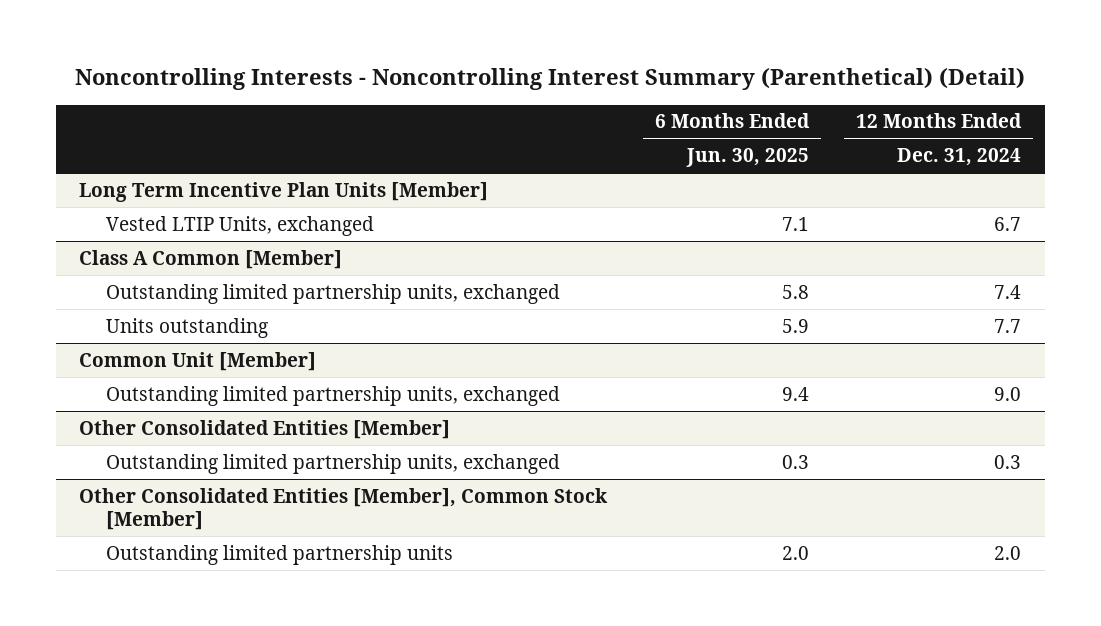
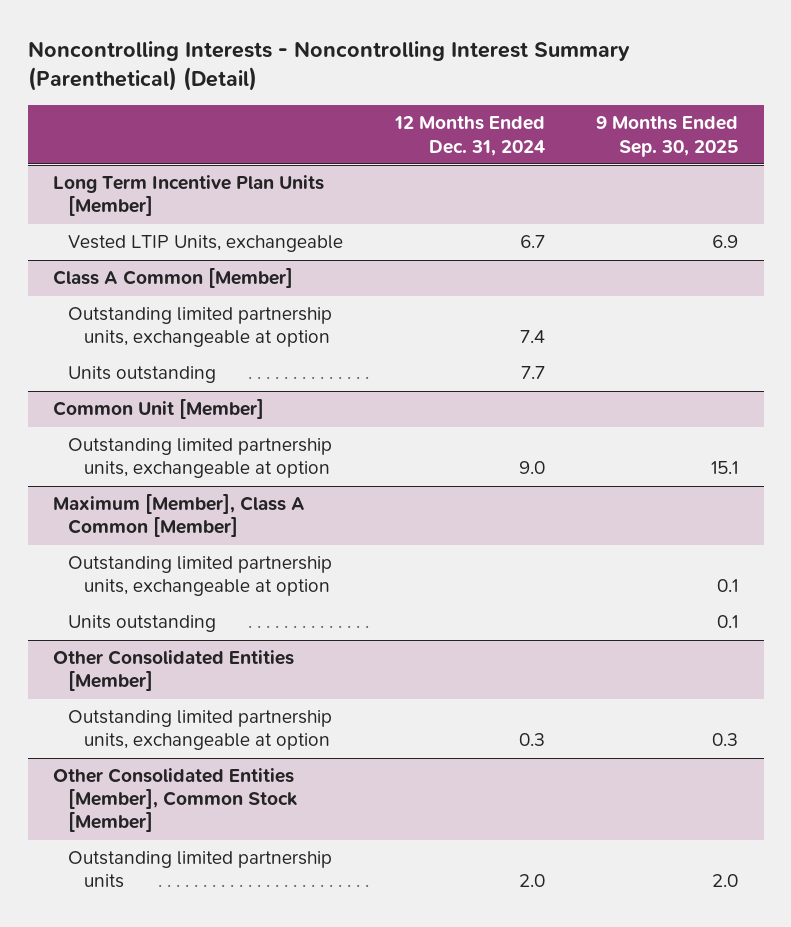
- | 6 Months Ended Jun. 30, 2025 | 12 Months Ended Dec. 31, 2024
+ | 12 Months Ended Dec. 31, 2024 | 9 Months Ended Sep. 30, 2025
@ Long Term Incentive Plan Units [Member]
- Vested LTIP Units, exchanged | 7.1 | 6.7
+ Vested LTIP Units, exchangeable | 6.7 | 6.9
@ Class A Common [Member]
- Outstanding limited partnership units, exchanged | 5.8 | 7.4
+ Outstanding limited partnership units, exchangeable at option | 7.4 |
@ Common Unit [Member]
- Outstanding limited partnership units, exchanged | 9.4 | 9.0
+ Outstanding limited partnership units, exchangeable at option | 9.0 | 15.1
+ Maximum [Member], Class A Common [Member]
+ Outstanding limited partnership units, exchangeable at option | | 0.1
+ Units outstanding | | 0.1
@ Other Consolidated Entities [Member]
- Outstanding limited partnership units, exchanged | 0.3 | 0.3
+ Outstanding limited partnership units, exchangeable at option | 0.3 | 0.3

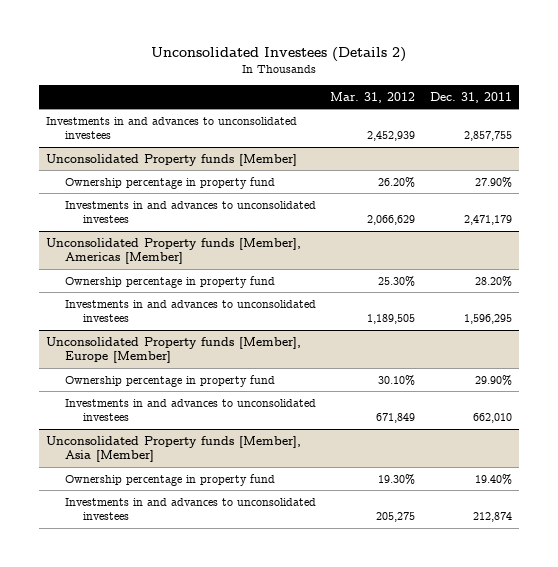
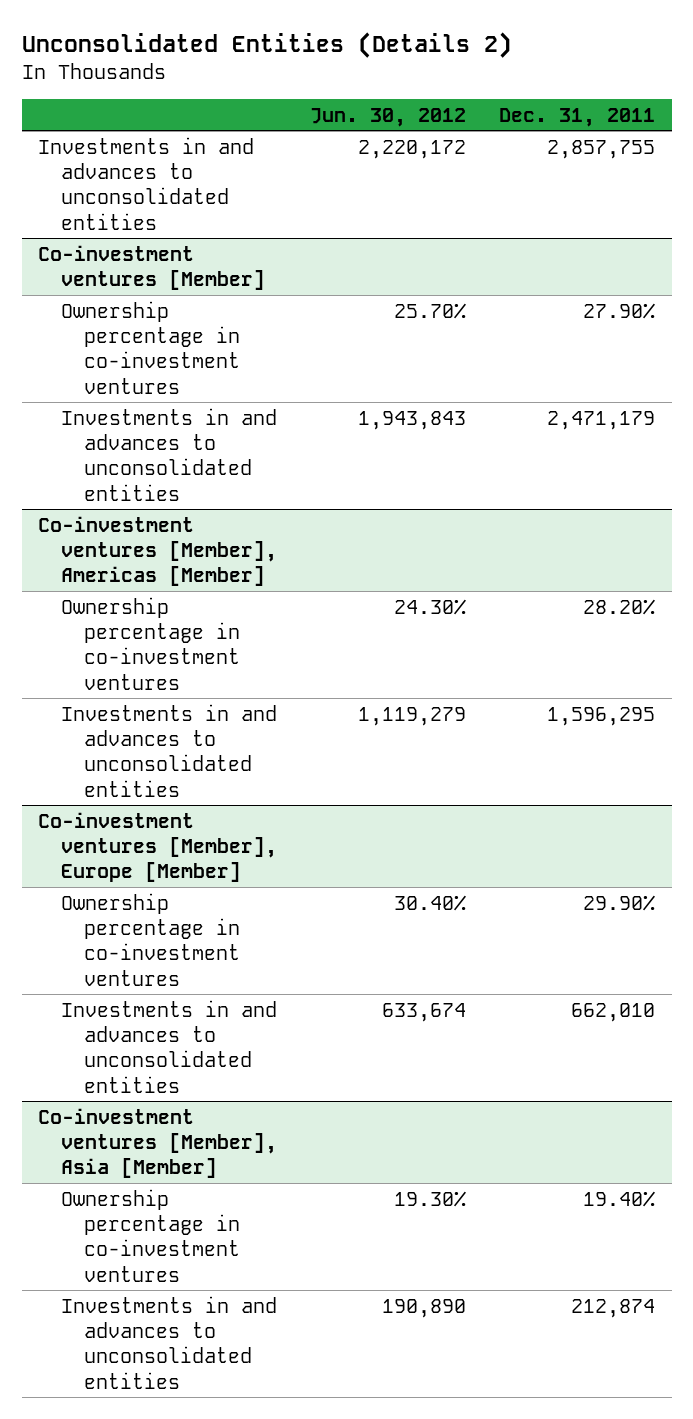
- Unconsolidated Investees (Details 2)
+ Unconsolidated Entities (Details 2)
- | Mar. 31, 2012 | Dec. 31, 2011
+ | Jun. 30, 2012 | Dec. 31, 2011
- Investments in and advances to unconsolidated investees | 2,452,939 | 2,857,755
- Unconsolidated Property funds [Member]
- Ownership percentage in property fund | 26.20% | 27.90%
- Investments in and advances to unconsolidated investees | 2,066,629 | 2,471,179
- Unconsolidated Property funds [Member], Americas [Member]
- Ownership percentage in property fund | 25.30% | 28.20%
- Investments in and advances to unconsolidated investees | 1,189,505 | 1,596,295
- Unconsolidated Property funds [Member], Europe [Member]
- Ownership percentage in property fund | 30.10% | 29.90%
- Investments in and advances to unconsolidated investees | 671,849 | 662,010
- Unconsolidated Property funds [Member], Asia [Member]
- Ownership percentage in property fund | 19.30% | 19.40%
- Investments in and advances to unconsolidated investees | 205,275 | 212,874
+ Investments in and advances to unconsolidated entities | 2,220,172 | 2,857,755
+ Co-investment ventures [Member]
+ Ownership percentage in co-investment ventures | 25.70% | 27.90%
+ Investments in and advances to unconsolidated entities | 1,943,843 | 2,471,179
+ Co-investment ventures [Member], Americas [Member]
+ Ownership percentage in co-investment ventures | 24.30% | 28.20%
+ Investments in and advances to unconsolidated entities | 1,119,279 | 1,596,295
+ Co-investment ventures [Member], Europe [Member]
+ Ownership percentage in co-investment ventures | 30.40% | 29.90%
+ Investments in and advances to unconsolidated entities | 633,674 | 662,010
+ Co-investment ventures [Member], Asia [Member]
+ Ownership percentage in co-investment ventures | 19.30% | 19.40%
+ Investments in and advances to unconsolidated entities | 190,890 | 212,874

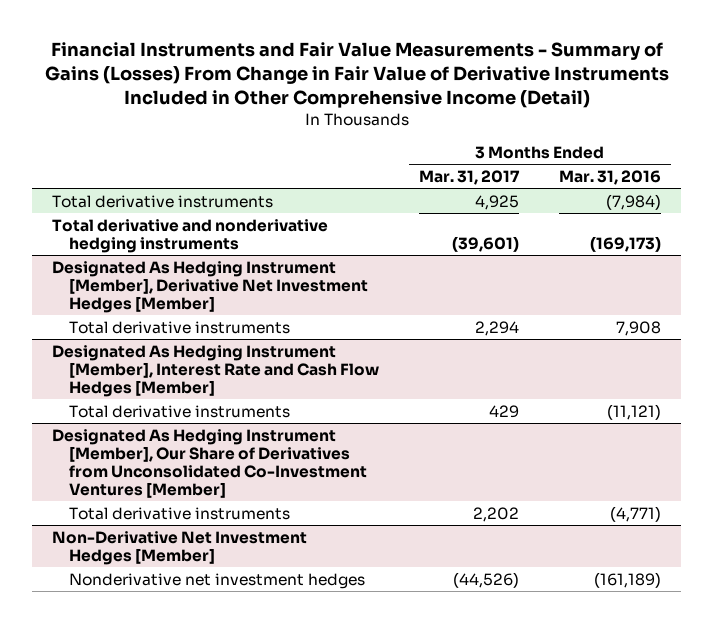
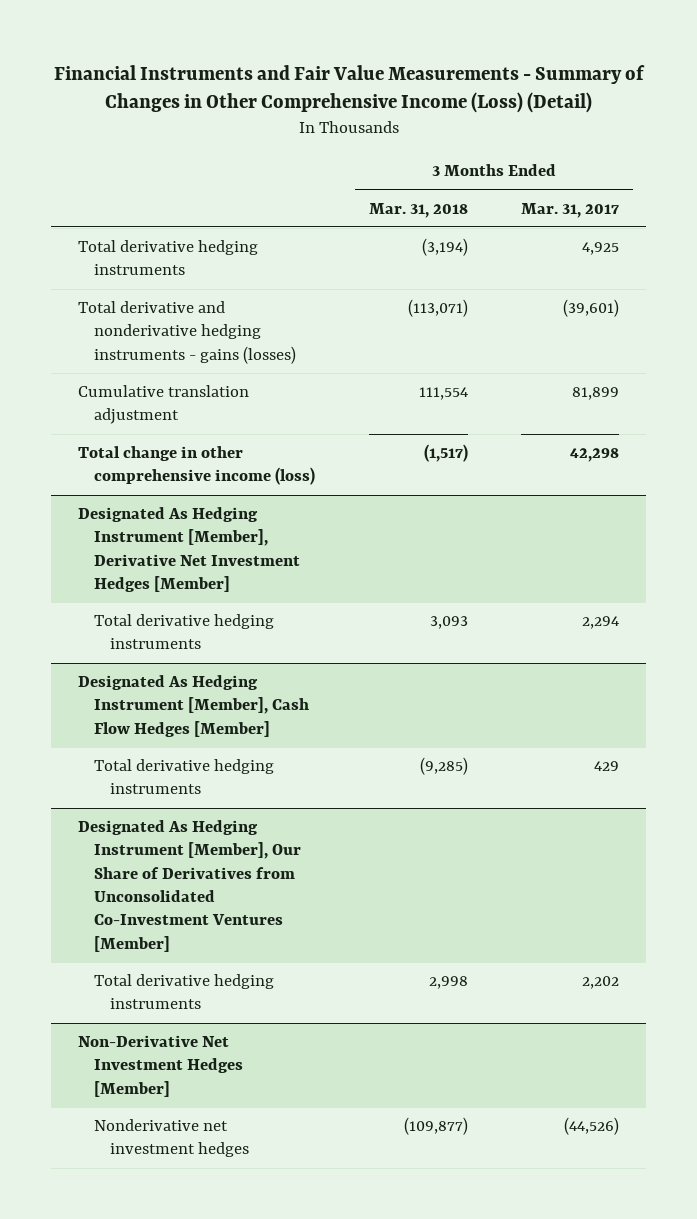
- Financial Instruments and Fair Value Measurements - Summary of Gains (Losses) From Change in Fair Value of Derivative Instruments Included in Other Comprehensive Income (Detail)
+ Financial Instruments and Fair Value Measurements - Summary of Changes in Other Comprehensive Income (Loss) (Detail)
- | 3 Months Ended Mar. 31, 2017 | 3 Months Ended Mar. 31, 2016
+ | 3 Months Ended Mar. 31, 2018 | 3 Months Ended Mar. 31, 2017
- Total derivative instruments | 4,925 | (7,984)
- Total derivative and nonderivative hedging instruments | (39,601) | (169,173)
+ Total derivative hedging instruments | (3,194) | 4,925
+ Total derivative and nonderivative hedging instruments - gains (losses) | (113,071) | (39,601)
+ Cumulative translation adjustment | 111,554 | 81,899
+ Total change in other comprehensive income (loss) | (1,517) | 42,298
@ Designated As Hedging Instrument [Member], Derivative Net Investment Hedges [Member]
- Total derivative instruments | 2,294 | 7,908
- Designated As Hedging Instrument [Member], Interest Rate and Cash Flow Hedges [Member]
- Total derivative instruments | 429 | (11,121)
@ Designated As Hedging Instrument [Member], Derivative Net Investment Hedges [Member]
+ Total derivative hedging instruments | 3,093 | 2,294
+ Designated As Hedging Instrument [Member], Cash Flow Hedges [Member]
+ Total derivative hedging instruments | (9,285) | 429
@ Designated As Hedging Instrument [Member], Our Share of Derivatives from Unconsolidated Co-Investment Ventures [Member]
- Total derivative instruments | 2,202 | (4,771)
+ Total derivative hedging instruments | 2,998 | 2,202

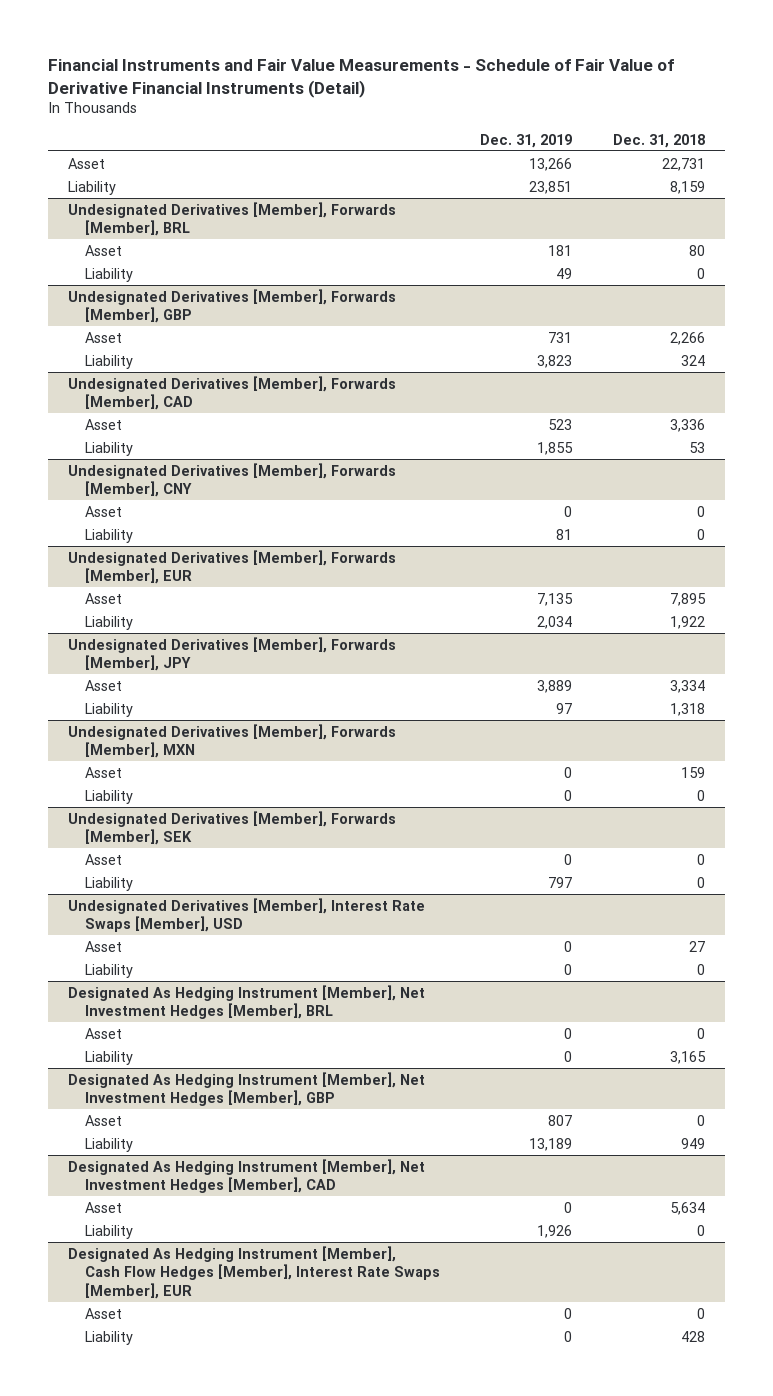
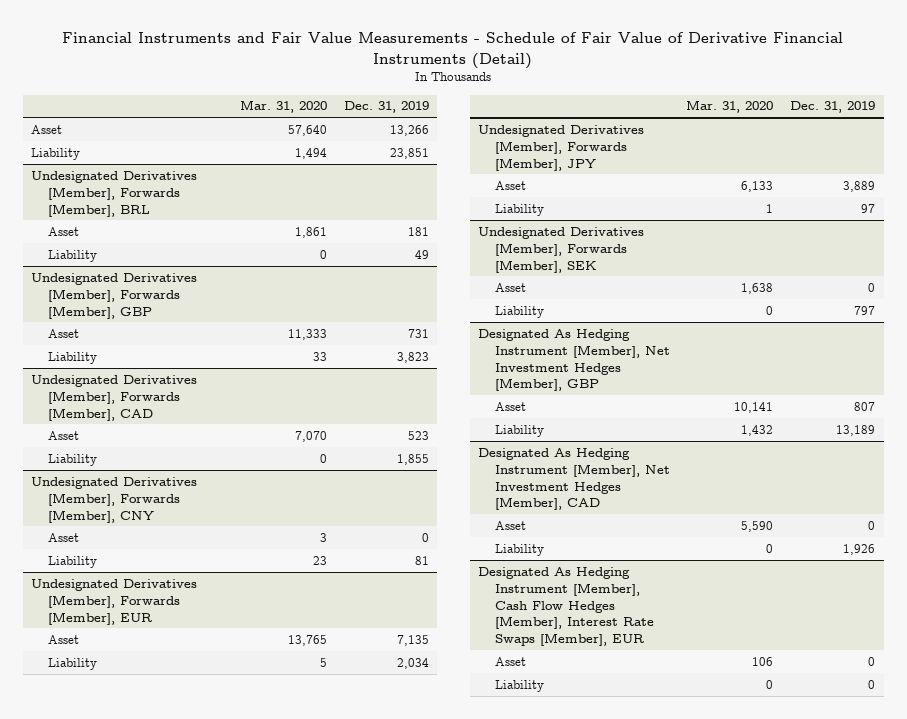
- | Dec. 31, 2019 | Dec. 31, 2018
+ | Mar. 31, 2020 | Dec. 31, 2019
- Undesignated Derivatives [Member], Forwards [Member], MXN
- Asset | 0 | 159
- Liability | 0 | 0
- Undesignated Derivatives [Member], Interest Rate Swaps [Member], USD
- Asset | 0 | 27
- Liability | 0 | 0
- Designated As Hedging Instrument [Member], Net Investment Hedges [Member], BRL
- Asset | 0 | 0
- Liability | 0 | 3,165

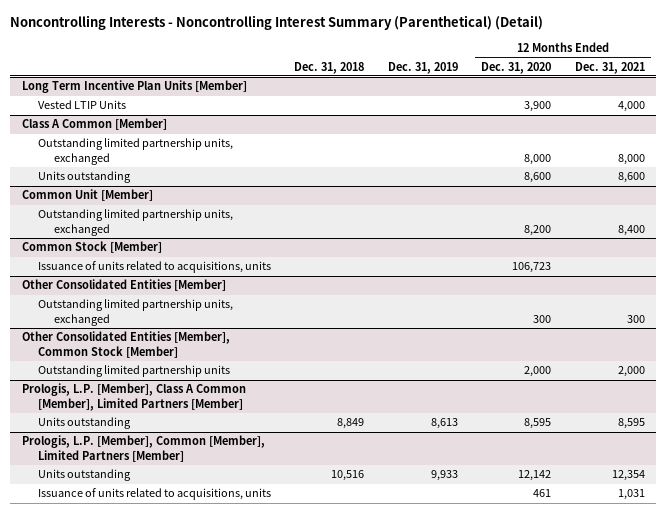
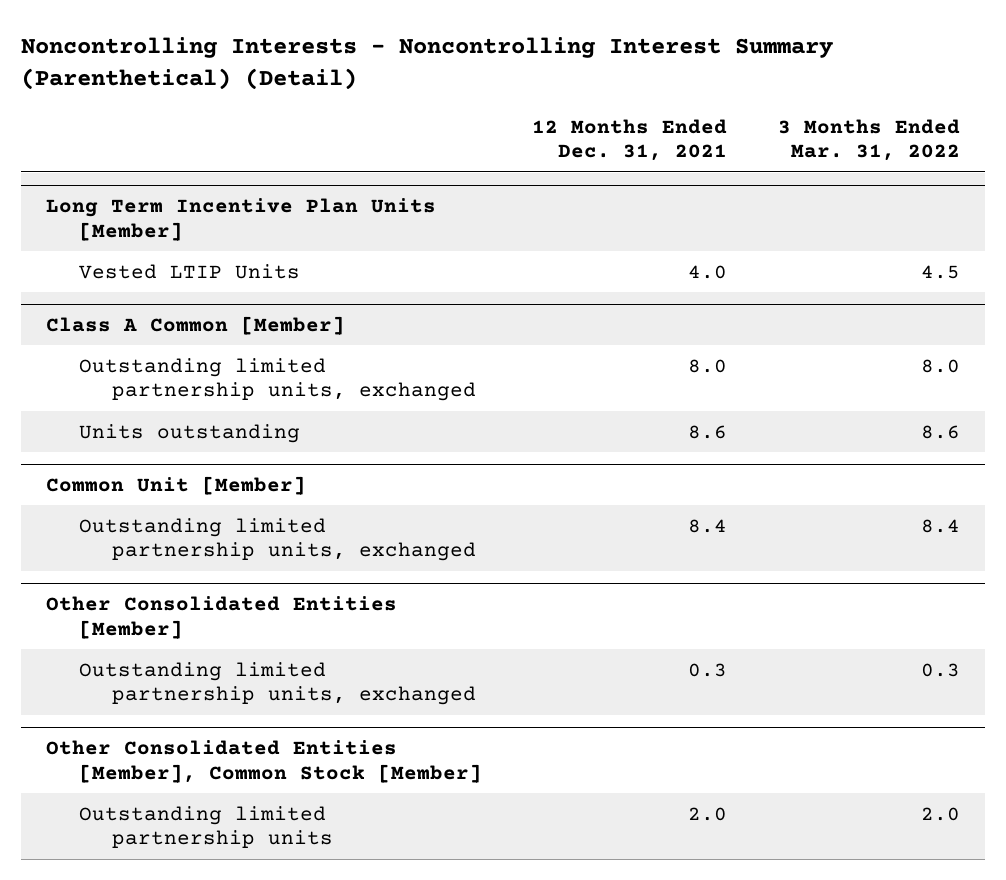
- | Dec. 31, 2018 | Dec. 31, 2019 | 12 Months Ended Dec. 31, 2020 | 12 Months Ended Dec. 31, 2021
+ | 12 Months Ended Dec. 31, 2021 | 3 Months Ended Mar. 31, 2022
@ Long Term Incentive Plan Units [Member]
- Vested LTIP Units | | | 3,900 | 4,000
+ Vested LTIP Units | 4.0 | 4.5
@ Class A Common [Member]
- Outstanding limited partnership units, exchanged | | | 8,000 | 8,000
- Units outstanding | | | 8,600 | 8,600
+ Outstanding limited partnership units, exchanged | 8.0 | 8.0
+ Units outstanding | 8.6 | 8.6
@ Common Unit [Member]
- Outstanding limited partnership units, exchanged | | | 8,200 | 8,400
- Common Stock [Member]
- Issuance of units related to acquisitions, units | | | 106,723 |
@ Common Unit [Member]
+ Outstanding limited partnership units, exchanged | 8.4 | 8.4
@ Other Consolidated Entities [Member]
- Outstanding limited partnership units, exchanged | | | 300 | 300
+ Outstanding limited partnership units, exchanged | 0.3 | 0.3
@ Other Consolidated Entities [Member], Common Stock [Member]
- Outstanding limited partnership units | | | 2,000 | 2,000
- Prologis, L.P. [Member], Class A Common [Member], Limited Partners [Member]
- Units outstanding | 8,849 | 8,613 | 8,595 | 8,595
- Prologis, L.P. [Member], Common [Member], Limited Partners [Member]
- Units outstanding | 10,516 | 9,933 | 12,142 | 12,354
- Issuance of units related to acquisitions, units | | | 461 | 1,031
@ Other Consolidated Entities [Member], Common Stock [Member]
+ Outstanding limited partnership units | 2.0 | 2.0

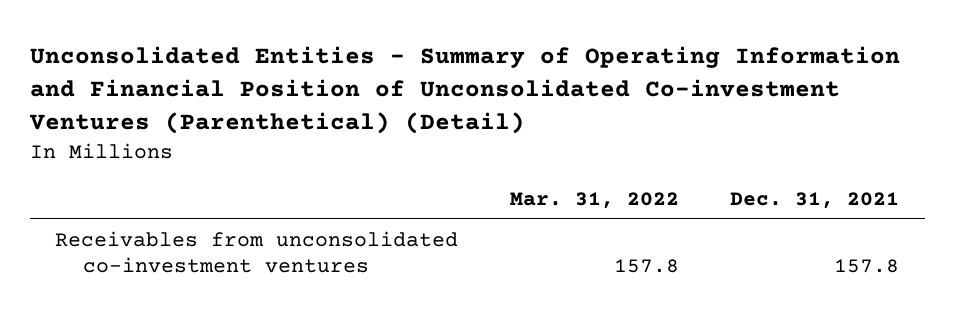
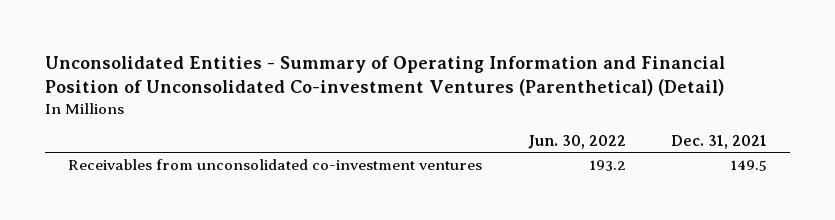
- | Mar. 31, 2022 | Dec. 31, 2021
+ | Jun. 30, 2022 | Dec. 31, 2021
- Receivables from unconsolidated co-investment ventures | 157.8 | 157.8
+ Receivables from unconsolidated co-investment ventures | 193.2 | 149.5

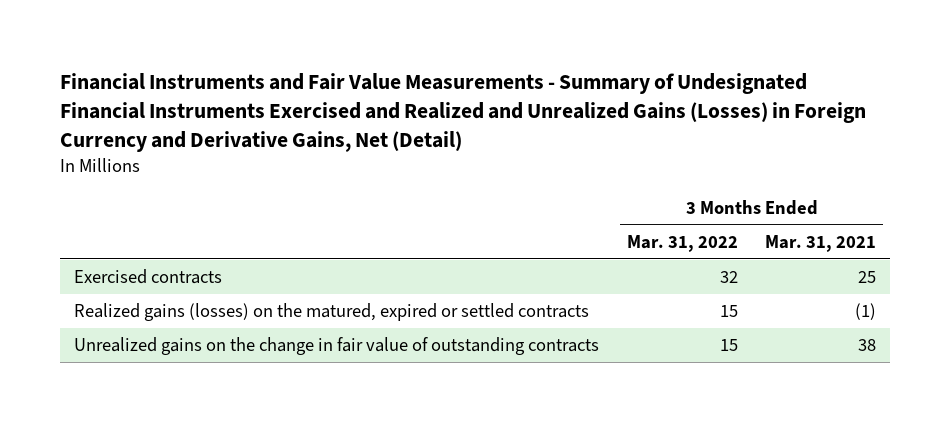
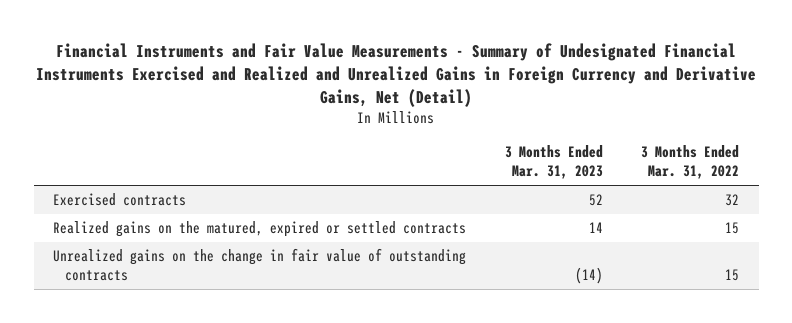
- Financial Instruments and Fair Value Measurements - Summary of Undesignated Financial Instruments Exercised and Realized and Unrealized Gains (Losses) in Foreign Currency and Derivative Gains, Net (Detail)
+ Financial Instruments and Fair Value Measurements - Summary of Undesignated Financial Instruments Exercised and Realized and Unrealized Gains in Foreign Currency and Derivative Gains, Net (Detail)
- | 3 Months Ended Mar. 31, 2022 | 3 Months Ended Mar. 31, 2021
+ | 3 Months Ended Mar. 31, 2023 | 3 Months Ended Mar. 31, 2022
- Realized gains (losses) on the matured, expired or settled contracts | 15 | (1)
+ Realized gains on the matured, expired or settled contracts | 14 | 15

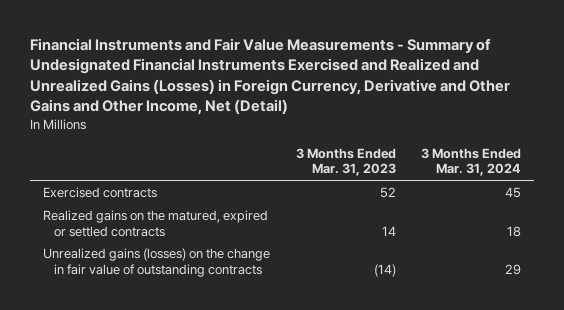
- Financial Instruments and Fair Value Measurements - Summary of Undesignated Financial Instruments Exercised and Realized and Unrealized Gains in Foreign Currency and Derivative Gains, Net (Detail)
+ Financial Instruments and Fair Value Measurements - Summary of Undesignated Financial Instruments Exercised and Realized and Unrealized Gains (Losses) in Foreign Currency, Derivative and Other Gains and Other Income, Net (Detail)
- | 3 Months Ended Mar. 31, 2023 | 3 Months Ended Mar. 31, 2022
+ | 3 Months Ended Mar. 31, 2023 | 3 Months Ended Mar. 31, 2024
- Unrealized gains on the change in fair value of outstanding contracts | (14) | 15
+ Unrealized gains (losses) on the change in fair value of outstanding contracts | (14) | 29

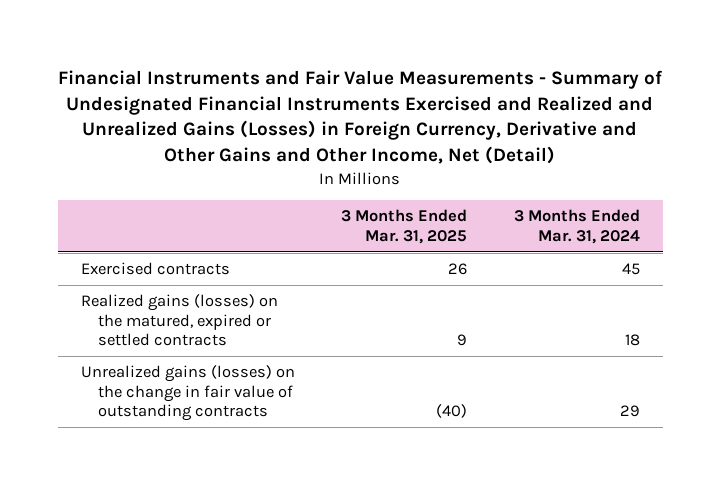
- | 3 Months Ended Mar. 31, 2023 | 3 Months Ended Mar. 31, 2024
+ | 3 Months Ended Mar. 31, 2025 | 3 Months Ended Mar. 31, 2024
- Realized gains on the matured, expired or settled contracts | 14 | 18
+ Realized gains (losses) on the matured, expired or settled contracts | 9 | 18

